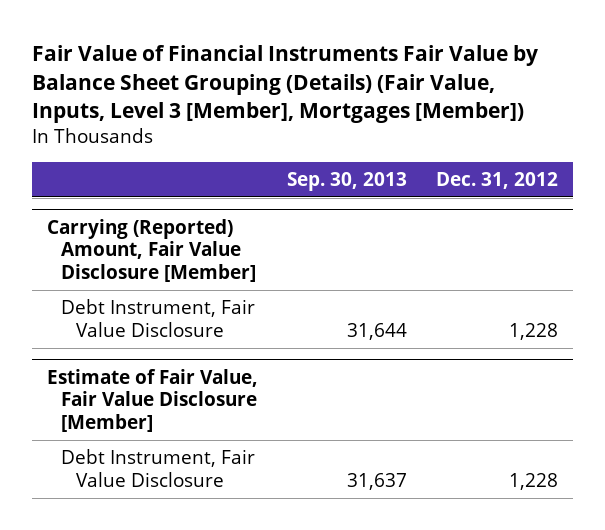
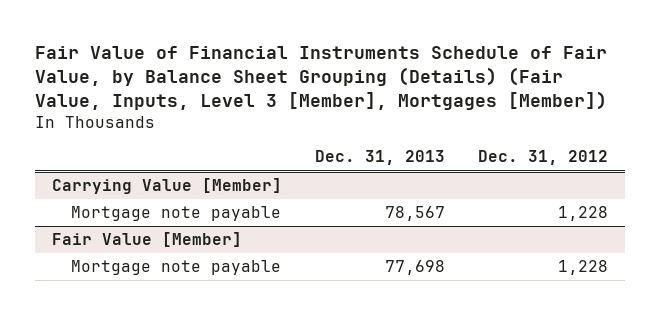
- Fair Value of Financial Instruments Fair Value by Balance Sheet Grouping (Details) (Fair Value, Inputs, Level 3 [Member], Mortgages [Member])
+ Fair Value of Financial Instruments Schedule of Fair Value, by Balance Sheet Grouping (Details) (Fair Value, Inputs, Level 3 [Member], Mortgages [Member])
- | Sep. 30, 2013 | Dec. 31, 2012
+ | Dec. 31, 2013 | Dec. 31, 2012
- Carrying (Reported) Amount, Fair Value Disclosure [Member]
- Debt Instrument, Fair Value Disclosure | 31,644 | 1,228
- Estimate of Fair Value, Fair Value Disclosure [Member]
- Debt Instrument, Fair Value Disclosure | 31,637 | 1,228
+ Carrying Value [Member]
+ Mortgage note payable | 78,567 | 1,228
+ Fair Value [Member]
+ Mortgage note payable | 77,698 | 1,228

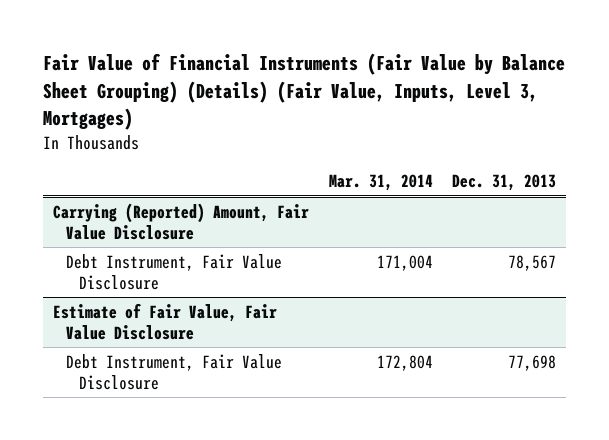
- Fair Value of Financial Instruments Schedule of Fair Value, by Balance Sheet Grouping (Details) (Fair Value, Inputs, Level 3 [Member], Mortgages [Member])
+ Fair Value of Financial Instruments (Fair Value by Balance Sheet Grouping) (Details) (Fair Value, Inputs, Level 3, Mortgages)
- | Dec. 31, 2013 | Dec. 31, 2012
+ | Mar. 31, 2014 | Dec. 31, 2013
- Carrying Value [Member]
- Mortgage note payable | 78,567 | 1,228
- Fair Value [Member]
- Mortgage note payable | 77,698 | 1,228
+ Carrying (Reported) Amount, Fair Value Disclosure
+ Debt Instrument, Fair Value Disclosure | 171,004 | 78,567
+ Estimate of Fair Value, Fair Value Disclosure
+ Debt Instrument, Fair Value Disclosure | 172,804 | 77,698

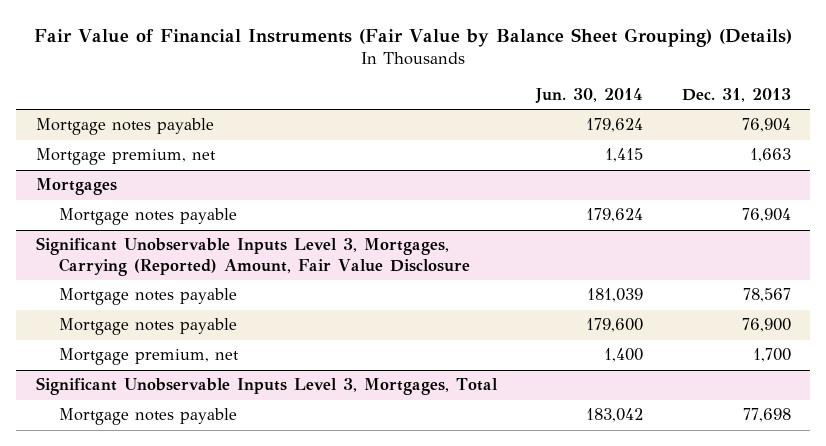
- Fair Value of Financial Instruments (Fair Value by Balance Sheet Grouping) (Details) (Fair Value, Inputs, Level 3, Mortgages)
+ Fair Value of Financial Instruments (Fair Value by Balance Sheet Grouping) (Details)
- | Mar. 31, 2014 | Dec. 31, 2013
+ | Jun. 30, 2014 | Dec. 31, 2013
- Carrying (Reported) Amount, Fair Value Disclosure
- Debt Instrument, Fair Value Disclosure | 171,004 | 78,567
- Estimate of Fair Value, Fair Value Disclosure
- Debt Instrument, Fair Value Disclosure | 172,804 | 77,698
+ Mortgage notes payable | 179,624 | 76,904
+ Mortgage premium, net | 1,415 | 1,663
+ Mortgages
+ Mortgage notes payable | 179,624 | 76,904
+ Significant Unobservable Inputs Level 3, Mortgages, Carrying (Reported) Amount, Fair Value Disclosure
+ Mortgage notes payable | 181,039 | 78,567
+ Mortgage notes payable | 179,600 | 76,900
+ Mortgage premium, net | 1,400 | 1,700
+ Significant Unobservable Inputs Level 3, Mortgages, Total
+ Mortgage notes payable | 183,042 | 77,698

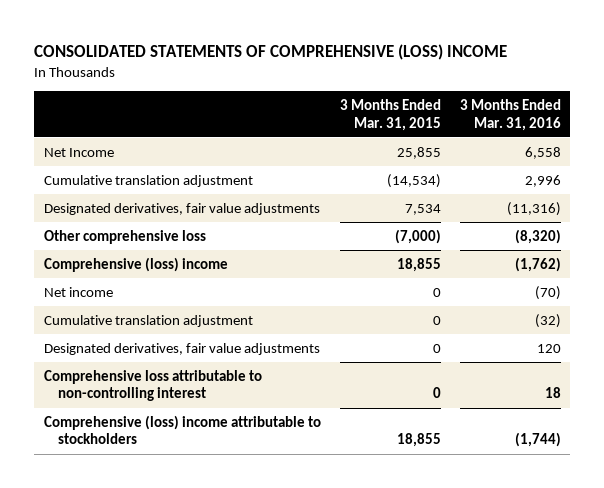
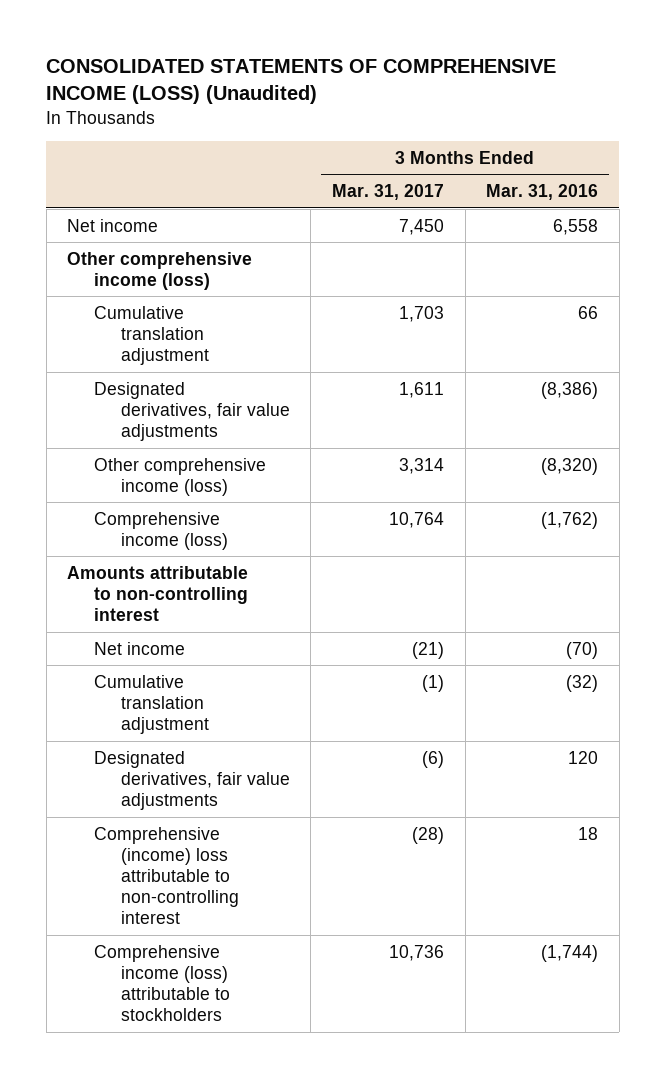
- CONSOLIDATED STATEMENTS OF COMPREHENSIVE (LOSS) INCOME
+ CONSOLIDATED STATEMENTS OF COMPREHENSIVE INCOME (LOSS) (Unaudited)
- | 3 Months Ended Mar. 31, 2015 | 3 Months Ended Mar. 31, 2016
+ | 3 Months Ended Mar. 31, 2017 | 3 Months Ended Mar. 31, 2016
- Net Income | 25,855 | 6,558
- Cumulative translation adjustment | (14,534) | 2,996
- Designated derivatives, fair value adjustments | 7,534 | (11,316)
- Other comprehensive loss | (7,000) | (8,320)
- Comprehensive (loss) income | 18,855 | (1,762)
+ Net income | 7,450 | 6,558
+ Other comprehensive income (loss)
+ Cumulative translation adjustment | 1,703 | 66
+ Designated derivatives, fair value adjustments | 1,611 | (8,386)
+ Other comprehensive income (loss) | 3,314 | (8,320)
+ Comprehensive income (loss) | 10,764 | (1,762)
+ Amounts attributable to non-controlling interest
- Comprehensive loss attributable to non-controlling interest | 0 | 18
- Comprehensive (loss) income attributable to stockholders | 18,855 | (1,744)
+ Comprehensive (income) loss attributable to non-controlling interest | (28) | 18
+ Comprehensive income (loss) attributable to stockholders | 10,736 | (1,744)

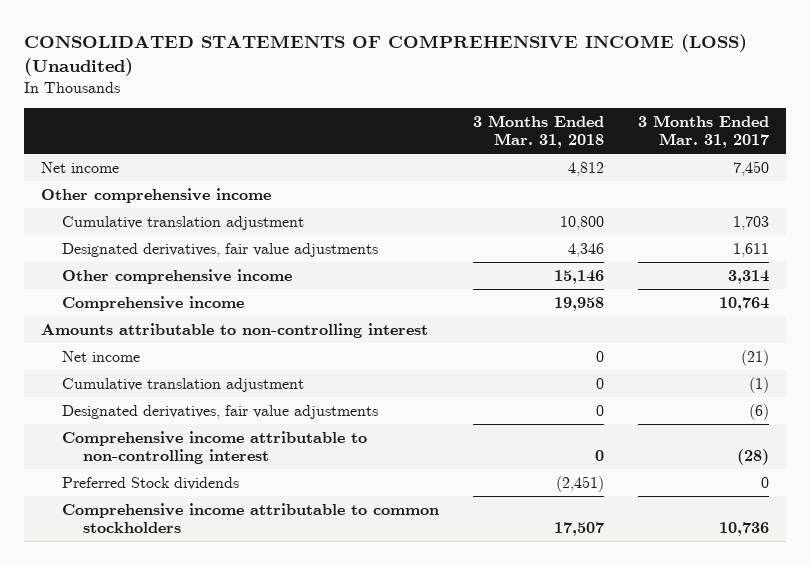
- | 3 Months Ended Mar. 31, 2017 | 3 Months Ended Mar. 31, 2016
+ | 3 Months Ended Mar. 31, 2018 | 3 Months Ended Mar. 31, 2017
- Other comprehensive income (loss)
+ Other comprehensive income
- Other comprehensive income (loss) | 3,314 | (8,320)
- Comprehensive income (loss) | 10,764 | (1,762)
+ Other comprehensive income | 15,146 | 3,314
+ Comprehensive income | 19,958 | 10,764
- Comprehensive (income) loss attributable to non-controlling interest | (28) | 18
- Comprehensive income (loss) attributable to stockholders | 10,736 | (1,744)
+ Comprehensive income attributable to non-controlling interest | 0 | (28)
+ Preferred Stock dividends | (2,451) | 0
+ Comprehensive income attributable to common stockholders | 17,507 | 10,736

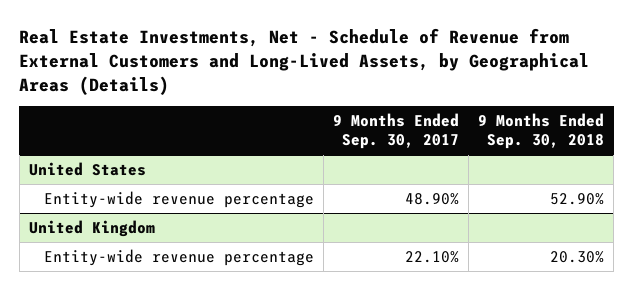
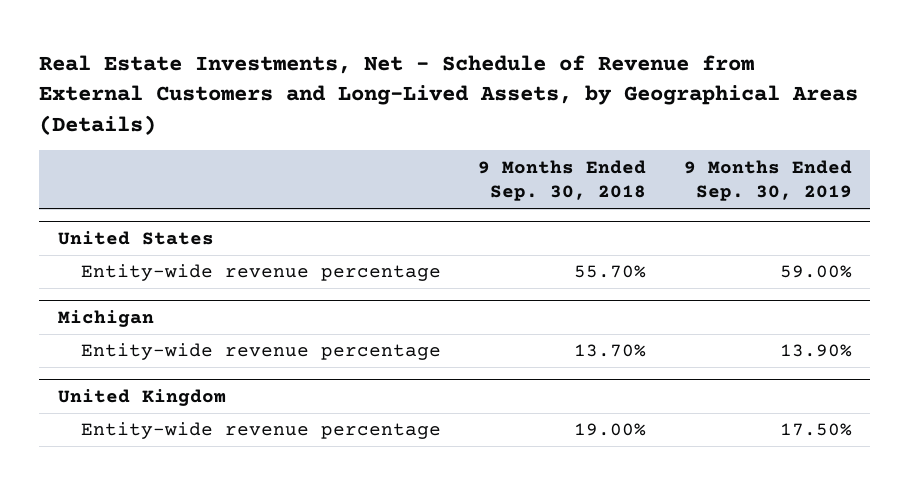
- | 9 Months Ended Sep. 30, 2017 | 9 Months Ended Sep. 30, 2018
+ | 9 Months Ended Sep. 30, 2018 | 9 Months Ended Sep. 30, 2019
@ United States
- Entity-wide revenue percentage | 48.90% | 52.90%
+ Entity-wide revenue percentage | 55.70% | 59.00%
+ Michigan
+ Entity-wide revenue percentage | 13.70% | 13.90%
@ United Kingdom
- Entity-wide revenue percentage | 22.10% | 20.30%
+ Entity-wide revenue percentage | 19.00% | 17.50%

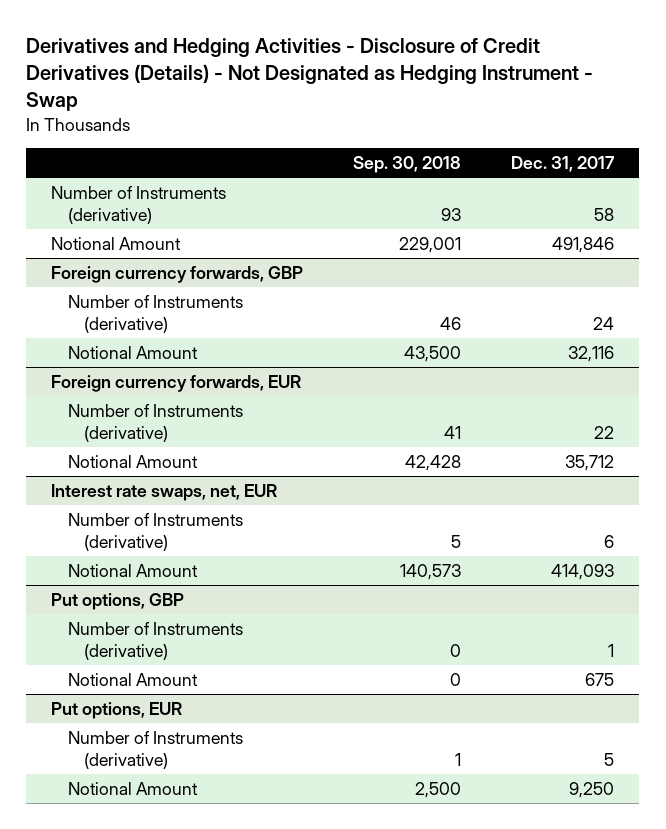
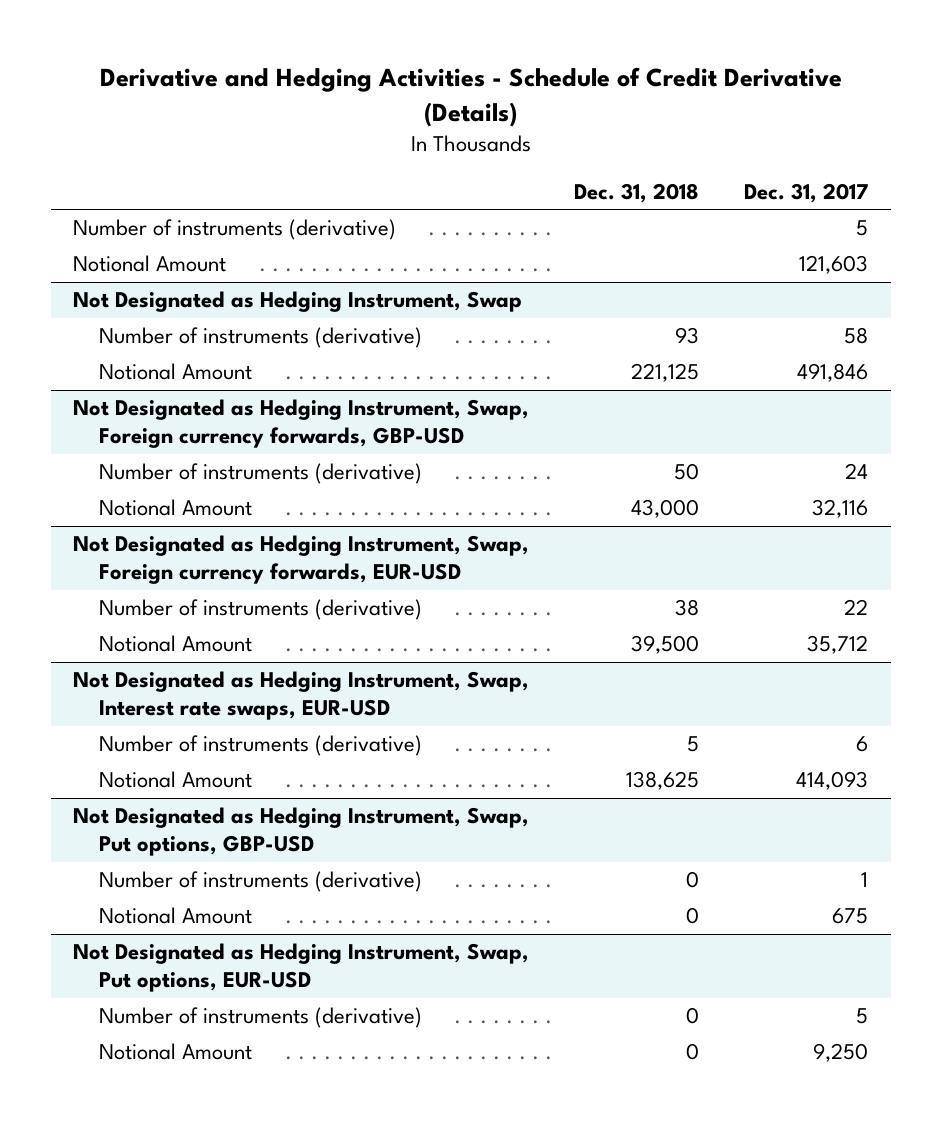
- Derivatives and Hedging Activities - Disclosure of Credit Derivatives (Details) - Not Designated as Hedging Instrument - Swap
+ Derivative and Hedging Activities - Schedule of Credit Derivative (Details)
- | Sep. 30, 2018 | Dec. 31, 2017
+ | Dec. 31, 2018 | Dec. 31, 2017
- Number of Instruments (derivative) | 93 | 58
+ Number of instruments (derivative) | | 5
+ Notional Amount | | 121,603
+ Not Designated as Hedging Instrument, Swap
+ Number of instruments (derivative) | 93 | 58
- Foreign currency forwards, GBP
- Number of Instruments (derivative) | 46 | 24
+ Not Designated as Hedging Instrument, Swap, Foreign currency forwards, GBP-USD
+ Number of instruments (derivative) | 50 | 24
- Foreign currency forwards, EUR
- Number of Instruments (derivative) | 41 | 22
+ Not Designated as Hedging Instrument, Swap, Foreign currency forwards, EUR-USD
+ Number of instruments (derivative) | 38 | 22
- Interest rate swaps, net, EUR
- Number of Instruments (derivative) | 5 | 6
+ Not Designated as Hedging Instrument, Swap, Interest rate swaps, EUR-USD
+ Number of instruments (derivative) | 5 | 6
- Put options, GBP
- Number of Instruments (derivative) | 0 | 1
+ Not Designated as Hedging Instrument, Swap, Put options, GBP-USD
+ Number of instruments (derivative) | 0 | 1
- Put options, EUR
- Number of Instruments (derivative) | 1 | 5
+ Not Designated as Hedging Instrument, Swap, Put options, EUR-USD
+ Number of instruments (derivative) | 0 | 5

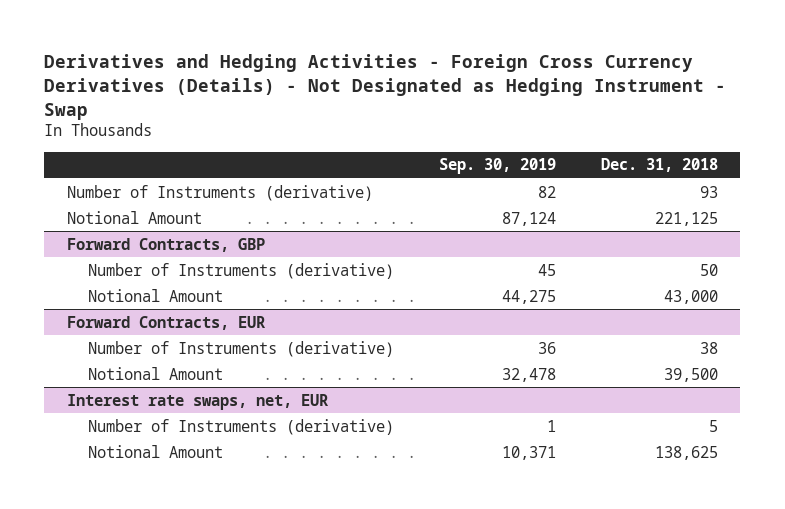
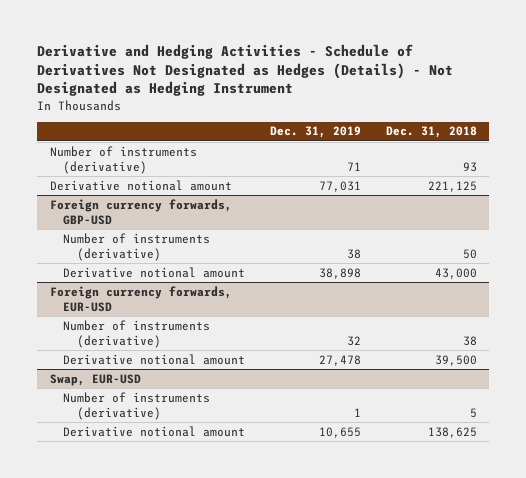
- Derivatives and Hedging Activities - Foreign Cross Currency Derivatives (Details) - Not Designated as Hedging Instrument - Swap
+ Derivative and Hedging Activities - Schedule of Derivatives Not Designated as Hedges (Details) - Not Designated as Hedging Instrument
- | Sep. 30, 2019 | Dec. 31, 2018
+ | Dec. 31, 2019 | Dec. 31, 2018
- Number of Instruments (derivative) | 82 | 93
- Notional Amount | 87,124 | 221,125
- Forward Contracts, GBP
- Number of Instruments (derivative) | 45 | 50
- Notional Amount | 44,275 | 43,000
- Forward Contracts, EUR
- Number of Instruments (derivative) | 36 | 38
- Notional Amount | 32,478 | 39,500
- Interest rate swaps, net, EUR
- Number of Instruments (derivative) | 1 | 5
- Notional Amount | 10,371 | 138,625
+ Number of instruments (derivative) | 71 | 93
+ Derivative notional amount | 77,031 | 221,125
+ Foreign currency forwards, GBP-USD
+ Number of instruments (derivative) | 38 | 50
+ Derivative notional amount | 38,898 | 43,000
+ Foreign currency forwards, EUR-USD
+ Number of instruments (derivative) | 32 | 38
+ Derivative notional amount | 27,478 | 39,500
+ Swap, EUR-USD
+ Number of instruments (derivative) | 1 | 5
+ Derivative notional amount | 10,655 | 138,625

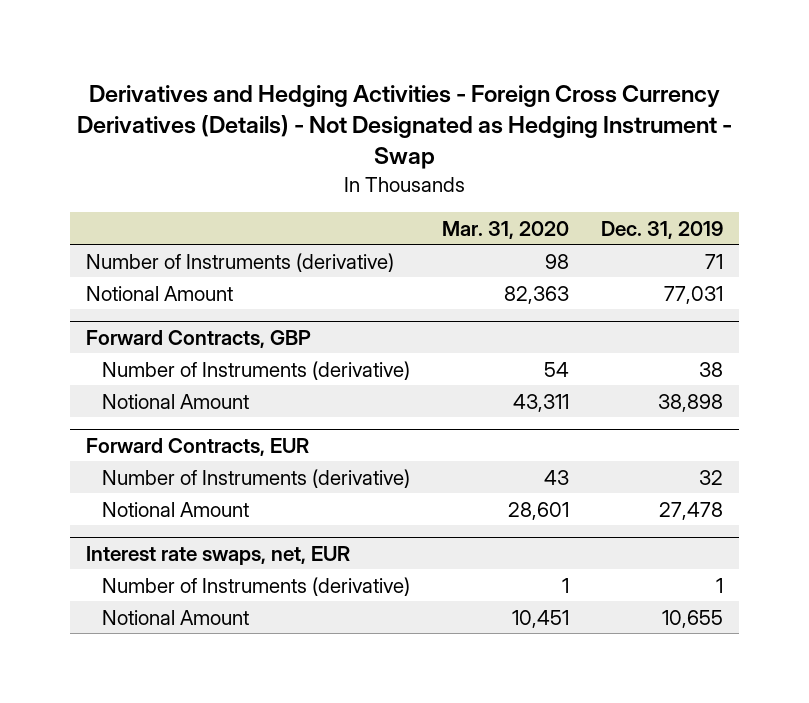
- Derivative and Hedging Activities - Schedule of Derivatives Not Designated as Hedges (Details) - Not Designated as Hedging Instrument
+ Derivatives and Hedging Activities - Foreign Cross Currency Derivatives (Details) - Not Designated as Hedging Instrument - Swap
- | Dec. 31, 2019 | Dec. 31, 2018
+ | Mar. 31, 2020 | Dec. 31, 2019
- Number of instruments (derivative) | 71 | 93
- Derivative notional amount | 77,031 | 221,125
- Foreign currency forwards, GBP-USD
- Number of instruments (derivative) | 38 | 50
- Derivative notional amount | 38,898 | 43,000
- Foreign currency forwards, EUR-USD
- Number of instruments (derivative) | 32 | 38
- Derivative notional amount | 27,478 | 39,500
- Swap, EUR-USD
- Number of instruments (derivative) | 1 | 5
- Derivative notional amount | 10,655 | 138,625
+ Number of Instruments (derivative) | 98 | 71
+ Notional Amount | 82,363 | 77,031
+ Forward Contracts, GBP
+ Number of Instruments (derivative) | 54 | 38
+ Notional Amount | 43,311 | 38,898
+ Forward Contracts, EUR
+ Number of Instruments (derivative) | 43 | 32
+ Notional Amount | 28,601 | 27,478
+ Interest rate swaps, net, EUR
+ Number of Instruments (derivative) | 1 | 1
+ Notional Amount | 10,451 | 10,655

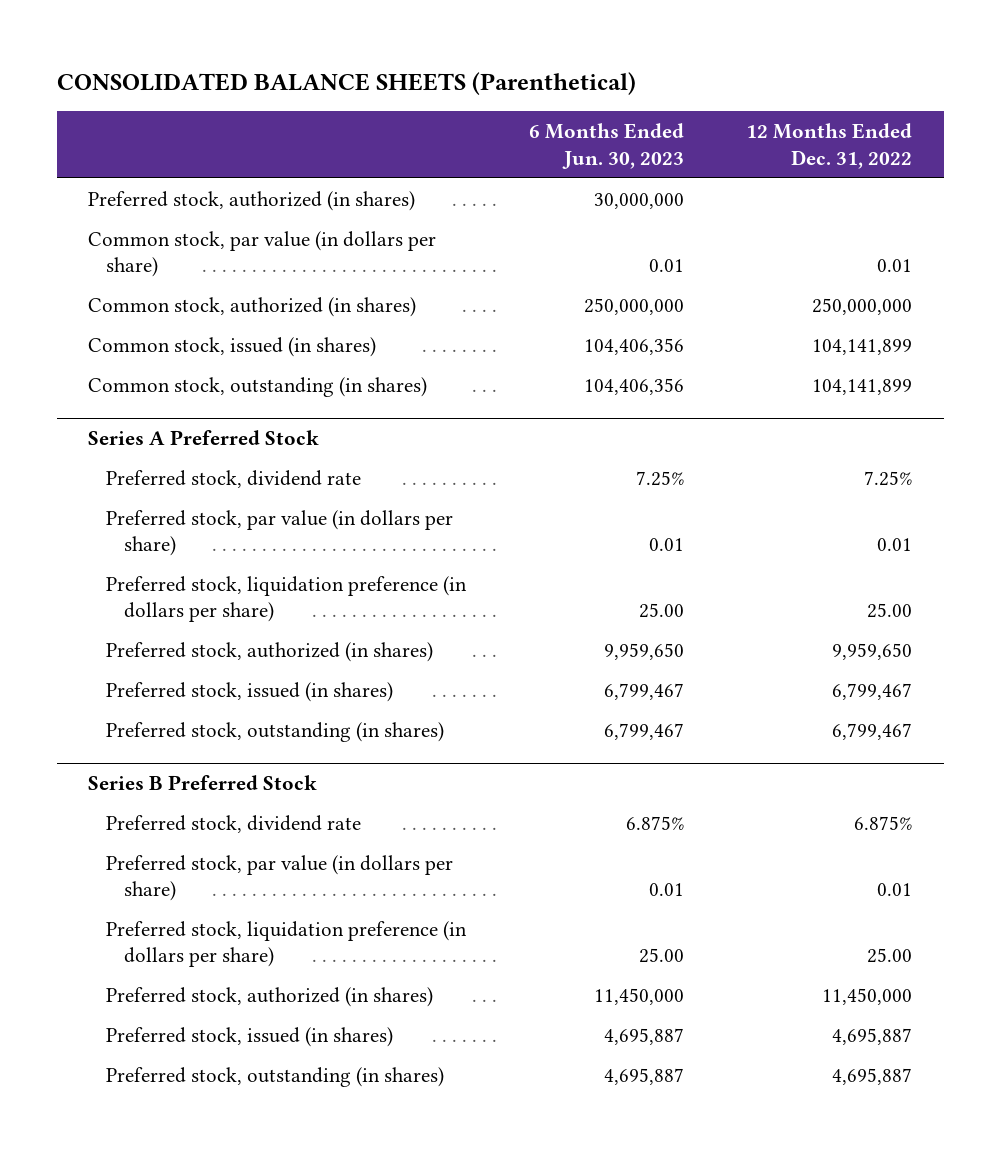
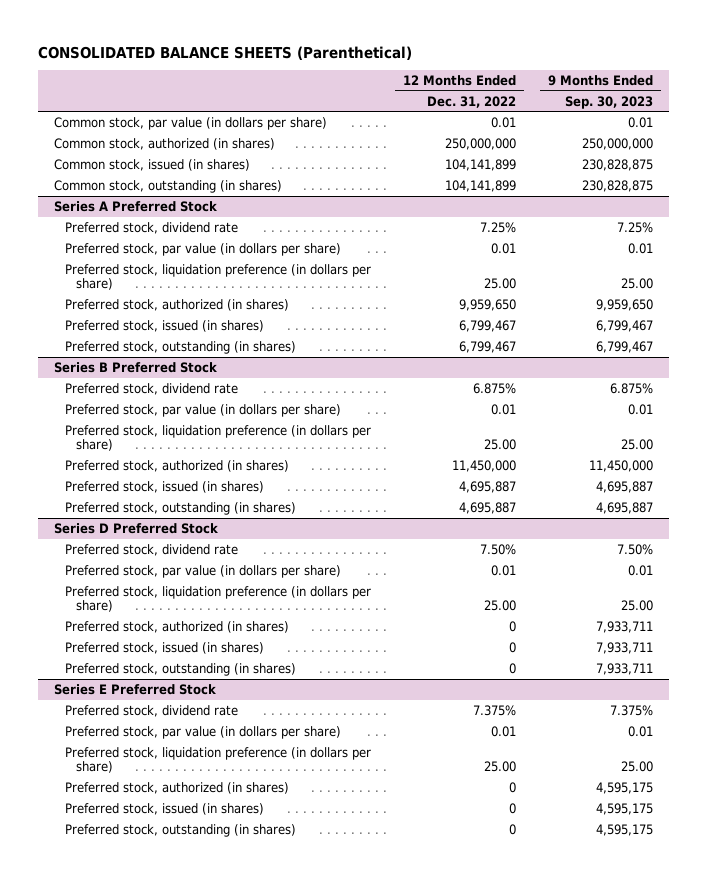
- | 6 Months Ended Jun. 30, 2023 | 12 Months Ended Dec. 31, 2022
+ | 12 Months Ended Dec. 31, 2022 | 9 Months Ended Sep. 30, 2023
- Preferred stock, authorized (in shares) | 30,000,000 |
+ Series D Preferred Stock
+ Preferred stock, dividend rate | 7.50% | 7.50%
+ Preferred stock, par value (in dollars per share) | 0.01 | 0.01
+ Preferred stock, liquidation preference (in dollars per share) | 25.00 | 25.00
+ Preferred stock, authorized (in shares) | 0 | 7,933,711
+ Preferred stock, issued (in shares) | 0 | 7,933,711
+ Preferred stock, outstanding (in shares) | 0 | 7,933,711
+ Series E Preferred Stock
+ Preferred stock, dividend rate | 7.375% | 7.375%
+ Preferred stock, par value (in dollars per share) | 0.01 | 0.01
+ Preferred stock, liquidation preference (in dollars per share) | 25.00 | 25.00
+ Preferred stock, authorized (in shares) | 0 | 4,595,175
+ Preferred stock, issued (in shares) | 0 | 4,595,175
+ Preferred stock, outstanding (in shares) | 0 | 4,595,175

